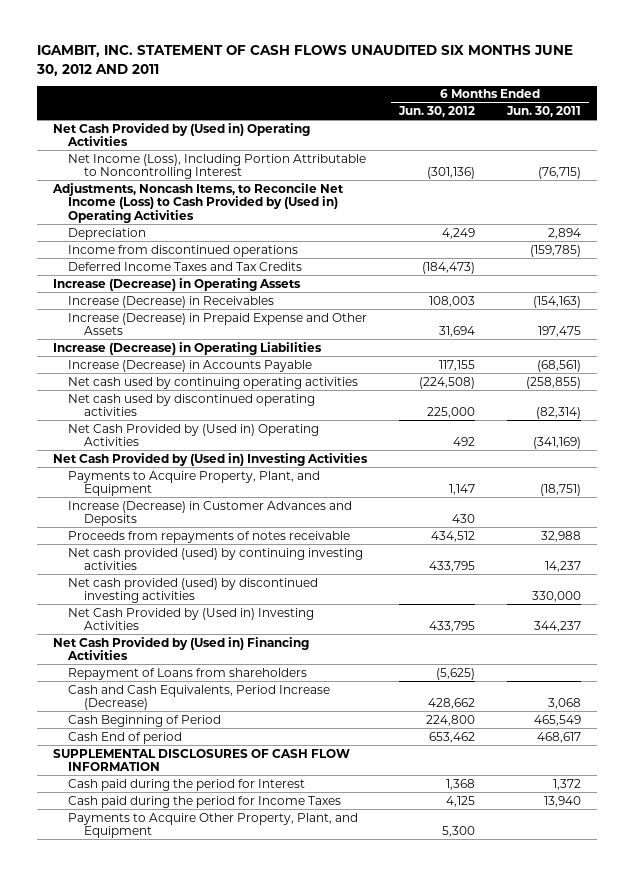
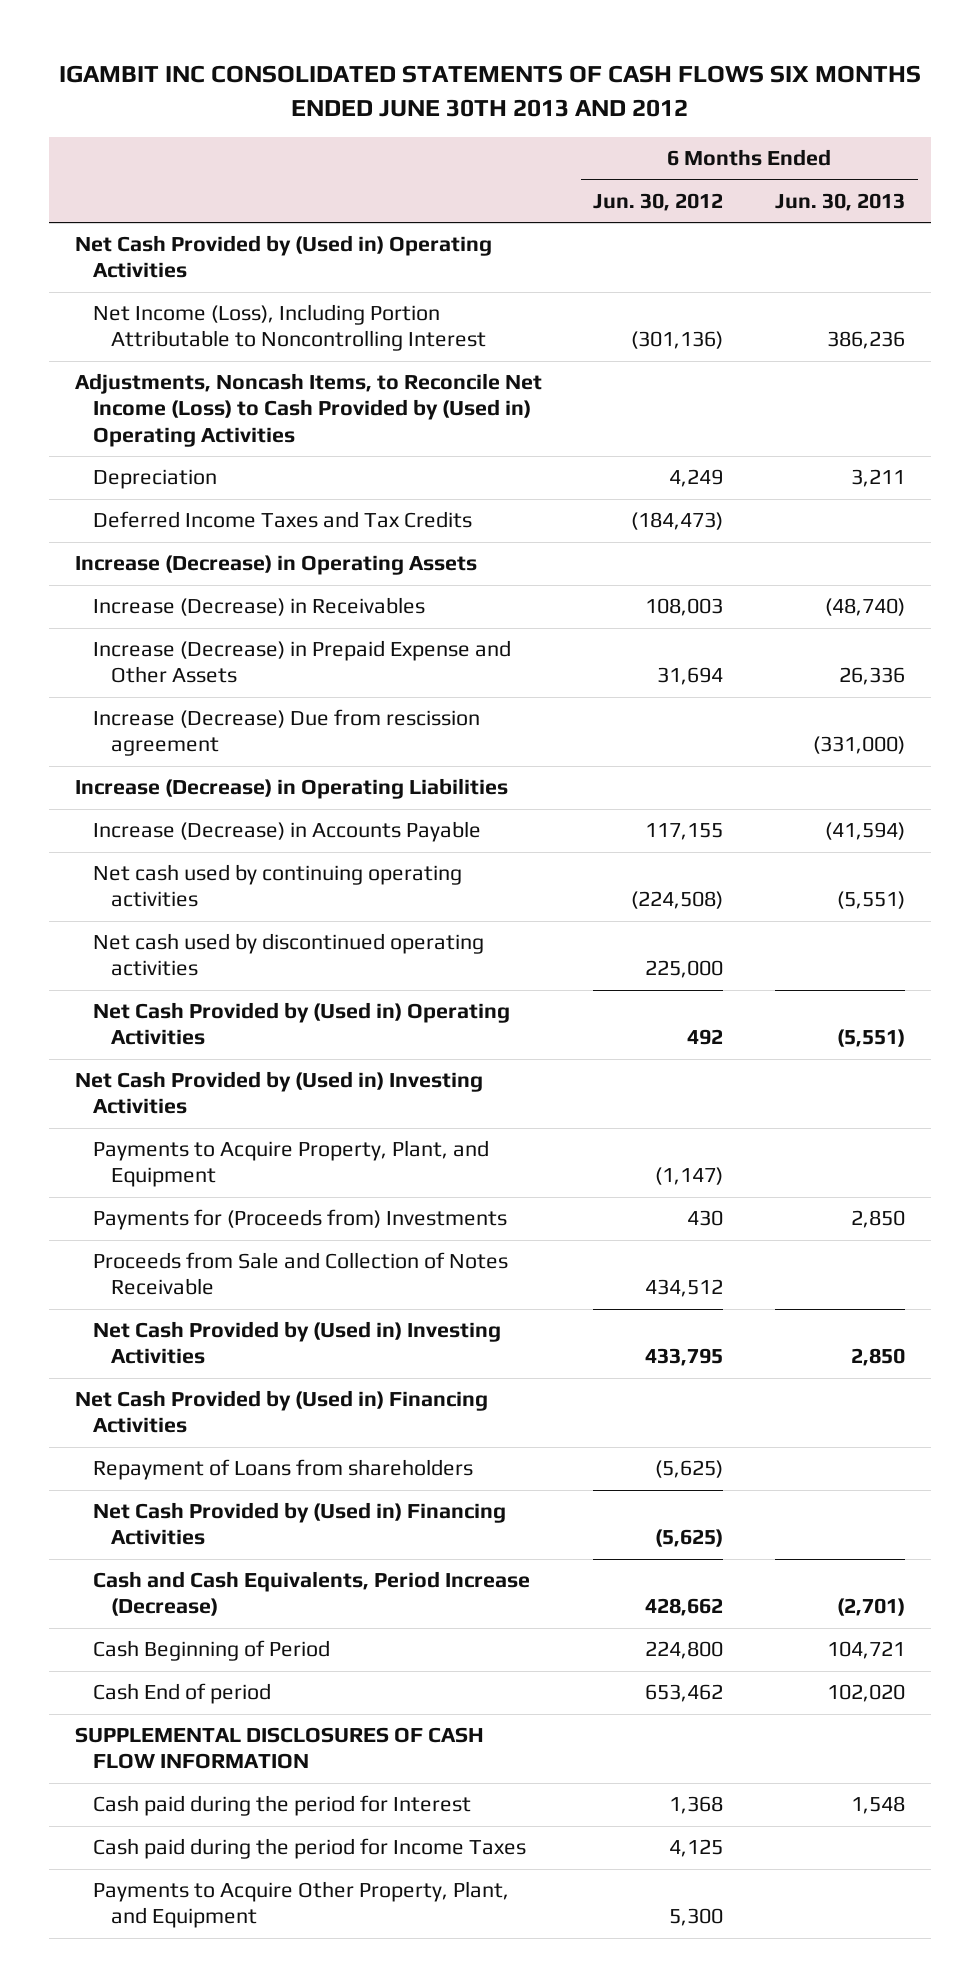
- IGAMBIT, INC. STATEMENT OF CASH FLOWS UNAUDITED SIX MONTHS JUNE 30, 2012 AND 2011
+ IGAMBIT INC CONSOLIDATED STATEMENTS OF CASH FLOWS SIX MONTHS ENDED JUNE 30TH 2013 AND 2012
- | 6 Months Ended Jun. 30, 2012 | 6 Months Ended Jun. 30, 2011
+ | 6 Months Ended Jun. 30, 2012 | 6 Months Ended Jun. 30, 2013
- Income from discontinued operations | | (159,785)
+ Increase (Decrease) Due from rescission agreement | | (331,000)
- Payments to Acquire Property, Plant, and Equipment | 1,147 | (18,751)
- Increase (Decrease) in Customer Advances and Deposits | 430 |
- Proceeds from repayments of notes receivable | 434,512 | 32,988
- Net cash provided (used) by continuing investing activities | 433,795 | 14,237
- Net cash provided (used) by discontinued investing activities | | 330,000
+ Payments to Acquire Property, Plant, and Equipment | (1,147) |
+ Payments for (Proceeds from) Investments | 430 | 2,850
+ Proceeds from Sale and Collection of Notes Receivable | 434,512 |
+ Net Cash Provided by (Used in) Financing Activities | (5,625) |

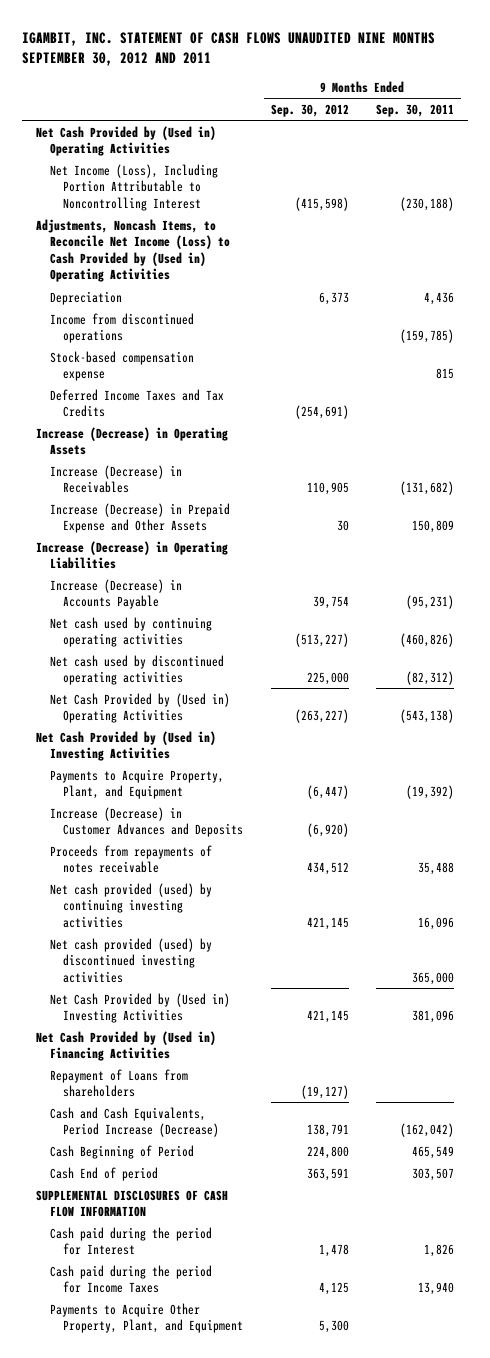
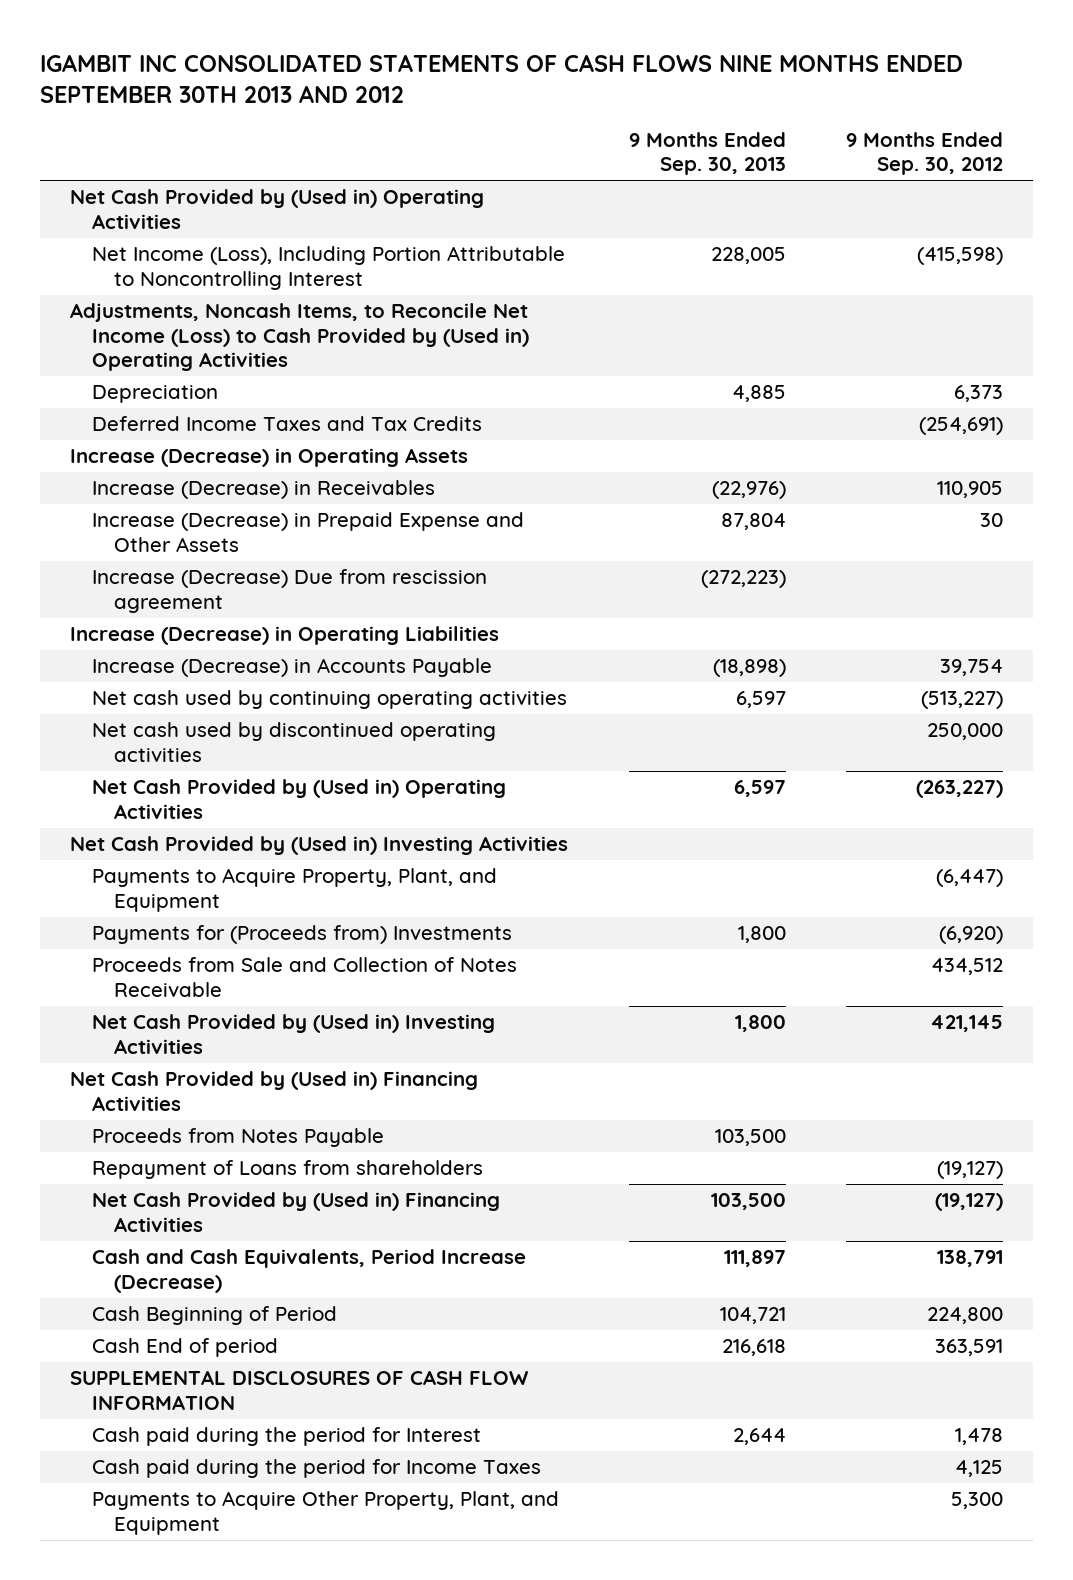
- IGAMBIT, INC. STATEMENT OF CASH FLOWS UNAUDITED NINE MONTHS SEPTEMBER 30, 2012 AND 2011
+ IGAMBIT INC CONSOLIDATED STATEMENTS OF CASH FLOWS NINE MONTHS ENDED SEPTEMBER 30TH 2013 AND 2012
- | 9 Months Ended Sep. 30, 2012 | 9 Months Ended Sep. 30, 2011
+ | 9 Months Ended Sep. 30, 2013 | 9 Months Ended Sep. 30, 2012
- Income from discontinued operations | | (159,785)
- Stock-based compensation expense | | 815
+ Increase (Decrease) Due from rescission agreement | (272,223) |
- Net cash used by discontinued operating activities | 225,000 | (82,312)
+ Net cash used by discontinued operating activities | | 250,000
- Increase (Decrease) in Customer Advances and Deposits | (6,920) |
- Proceeds from repayments of notes receivable | 434,512 | 35,488
- Net cash provided (used) by continuing investing activities | 421,145 | 16,096
- Net cash provided (used) by discontinued investing activities | | 365,000
+ Payments for (Proceeds from) Investments | 1,800 | (6,920)
+ Proceeds from Sale and Collection of Notes Receivable | | 434,512
+ Proceeds from Notes Payable | 103,500 |
+ Net Cash Provided by (Used in) Financing Activities | 103,500 | (19,127)

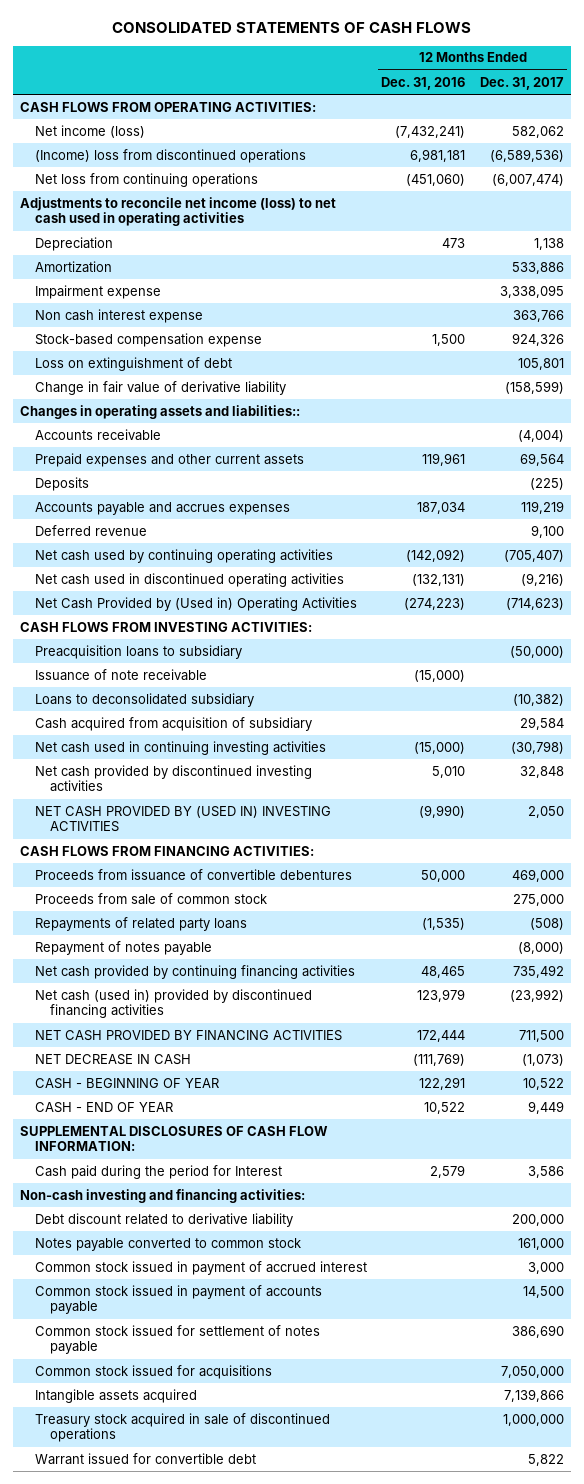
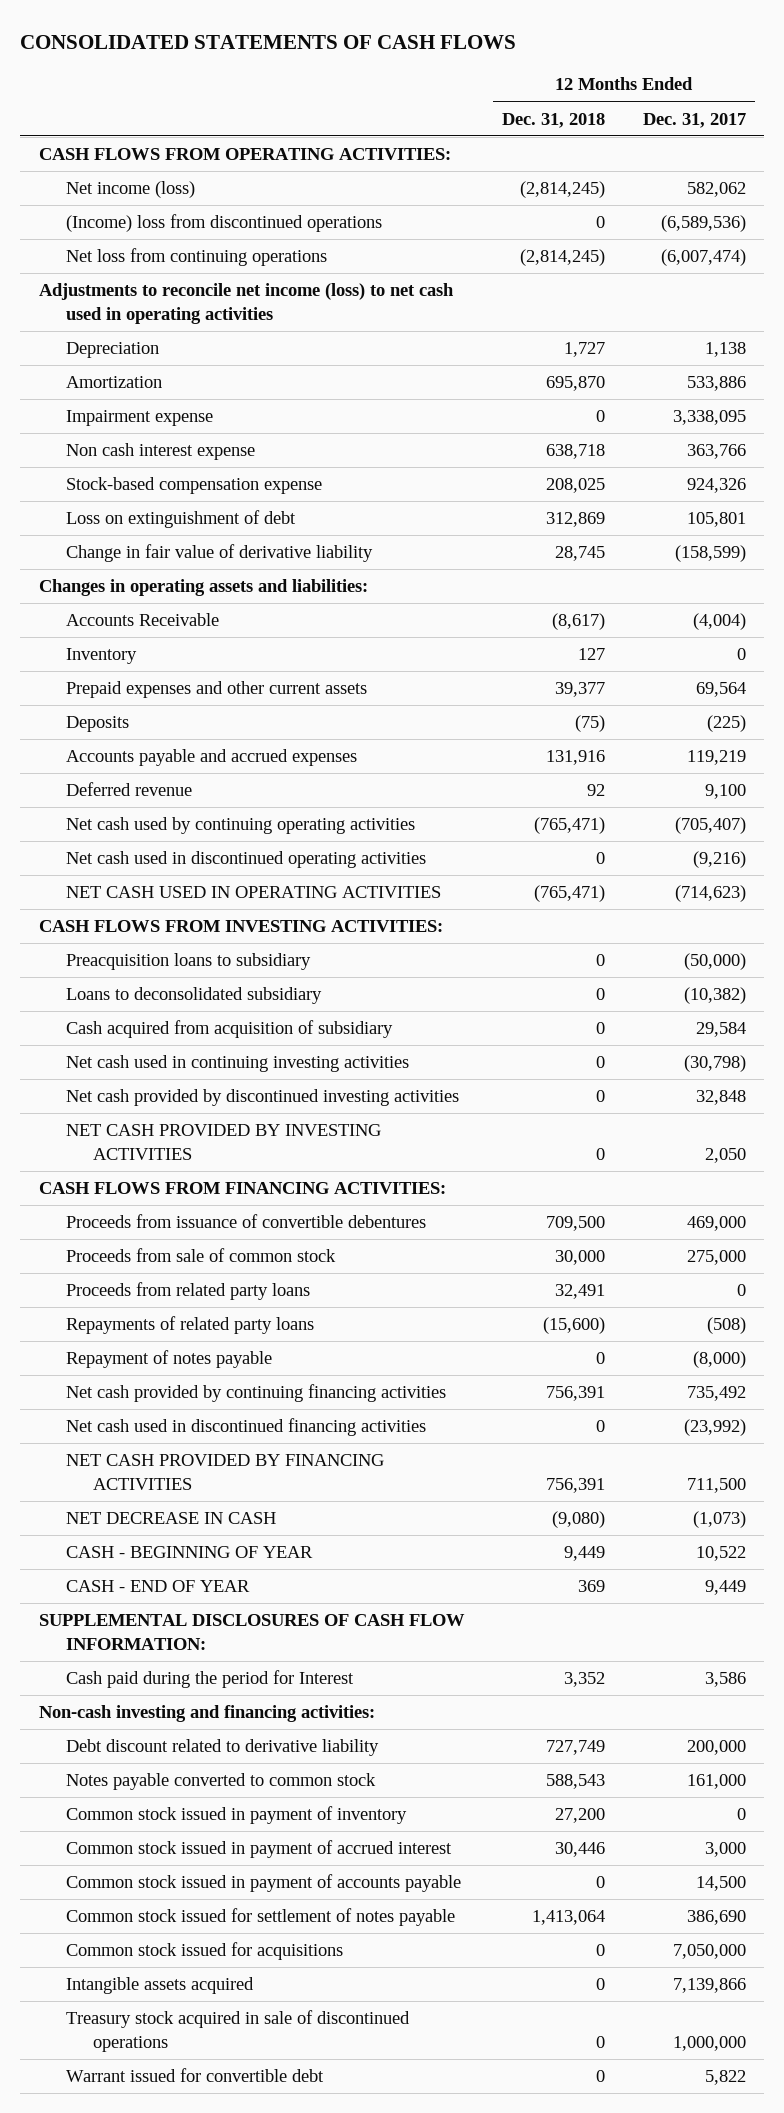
- | 12 Months Ended Dec. 31, 2016 | 12 Months Ended Dec. 31, 2017
+ | 12 Months Ended Dec. 31, 2018 | 12 Months Ended Dec. 31, 2017
- Changes in operating assets and liabilities::
- Accounts receivable | | (4,004)
+ Changes in operating assets and liabilities:
+ Accounts Receivable | (8,617) | (4,004)
+ Inventory | 127 | 0
- Accounts payable and accrues expenses | 187,034 | 119,219
+ Accounts payable and accrued expenses | 131,916 | 119,219
- Net Cash Provided by (Used in) Operating Activities | (274,223) | (714,623)
+ NET CASH USED IN OPERATING ACTIVITIES | (765,471) | (714,623)
- Issuance of note receivable | (15,000) |
- NET CASH PROVIDED BY (USED IN) INVESTING ACTIVITIES | (9,990) | 2,050
+ NET CASH PROVIDED BY INVESTING ACTIVITIES | 0 | 2,050
+ Proceeds from related party loans | 32,491 | 0
- Net cash (used in) provided by discontinued financing activities | 123,979 | (23,992)
+ Net cash used in discontinued financing activities | 0 | (23,992)
+ Common stock issued in payment of inventory | 27,200 | 0

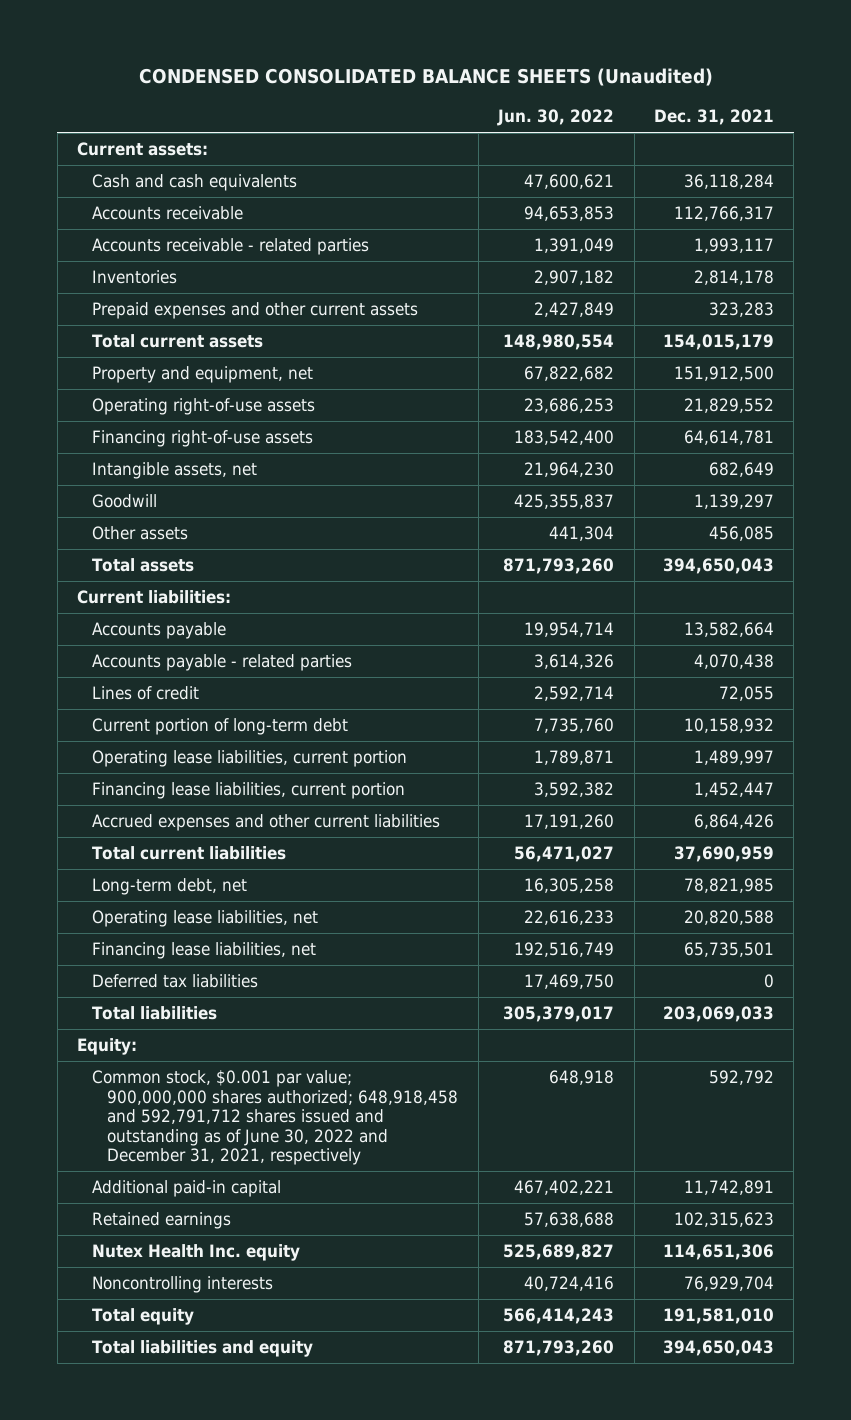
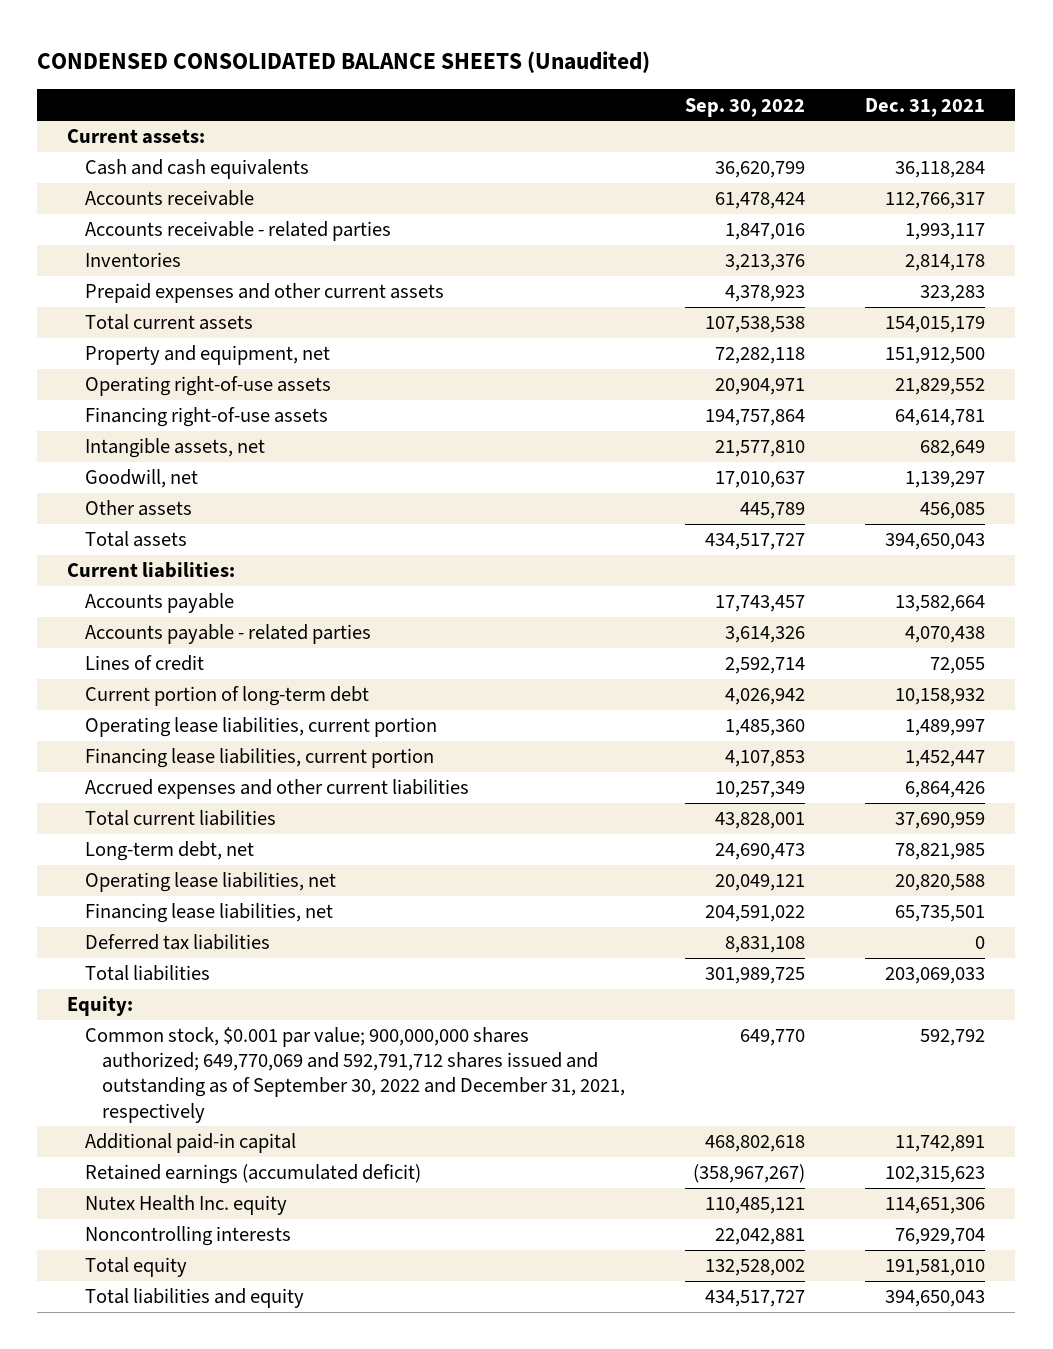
- | Jun. 30, 2022 | Dec. 31, 2021
+ | Sep. 30, 2022 | Dec. 31, 2021
- Goodwill | 425,355,837 | 1,139,297
+ Goodwill, net | 17,010,637 | 1,139,297
- Common stock, $0.001 par value; 900,000,000 shares authorized; 648,918,458 and 592,791,712 shares issued and outstanding as of June 30, 2022 and December 31, 2021, respectively | 648,918 | 592,792
+ Common stock, $0.001 par value; 900,000,000 shares authorized; 649,770,069 and 592,791,712 shares issued and outstanding as of September 30, 2022 and December 31, 2021, respectively | 649,770 | 592,792
- Retained earnings | 57,638,688 | 102,315,623
+ Retained earnings (accumulated deficit) | (358,967,267) | 102,315,623

